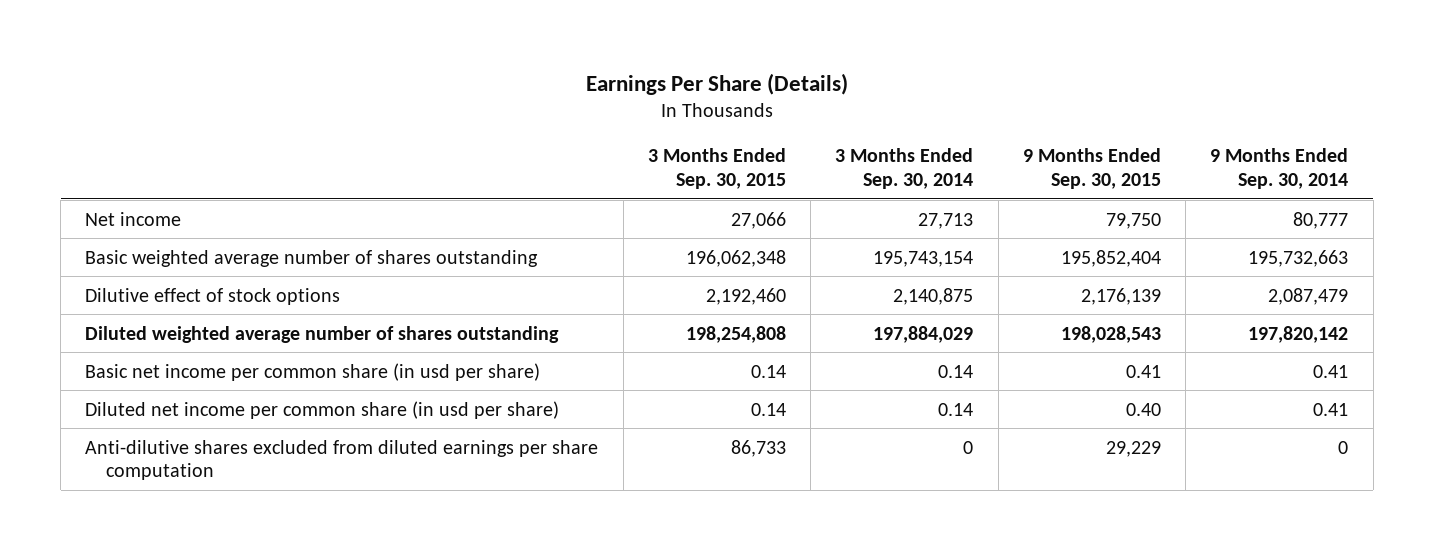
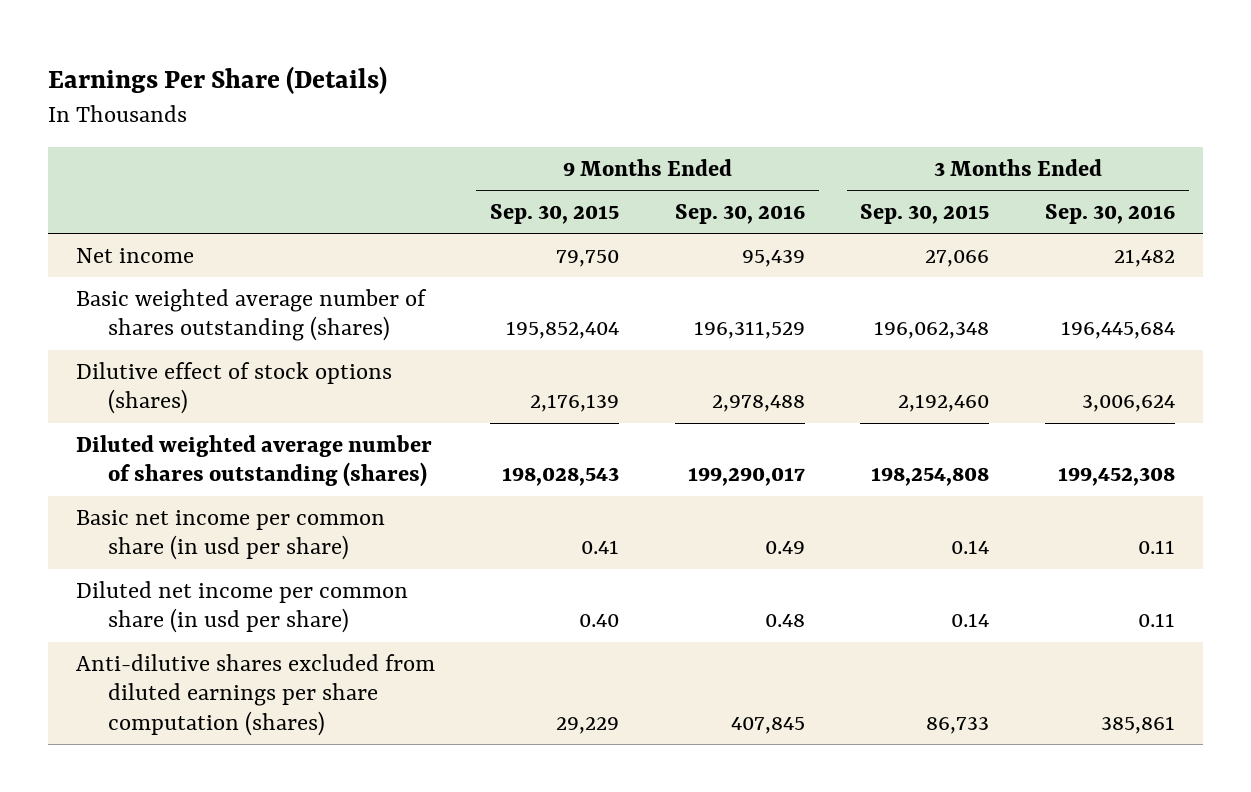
- | 3 Months Ended Sep. 30, 2015 | 3 Months Ended Sep. 30, 2014 | 9 Months Ended Sep. 30, 2015 | 9 Months Ended Sep. 30, 2014
+ | 9 Months Ended Sep. 30, 2015 | 9 Months Ended Sep. 30, 2016 | 3 Months Ended Sep. 30, 2015 | 3 Months Ended Sep. 30, 2016
- Basic weighted average number of shares outstanding | 196,062,348 | 195,743,154 | 195,852,404 | 195,732,663
- Dilutive effect of stock options | 2,192,460 | 2,140,875 | 2,176,139 | 2,087,479
- Diluted weighted average number of shares outstanding | 198,254,808 | 197,884,029 | 198,028,543 | 197,820,142
+ Basic weighted average number of shares outstanding (shares) | 195,852,404 | 196,311,529 | 196,062,348 | 196,445,684
+ Dilutive effect of stock options (shares) | 2,176,139 | 2,978,488 | 2,192,460 | 3,006,624
+ Diluted weighted average number of shares outstanding (shares) | 198,028,543 | 199,290,017 | 198,254,808 | 199,452,308
- Anti-dilutive shares excluded from diluted earnings per share computation | 86,733 | 0 | 29,229 | 0
+ Anti-dilutive shares excluded from diluted earnings per share computation (shares) | 29,229 | 407,845 | 86,733 | 385,861

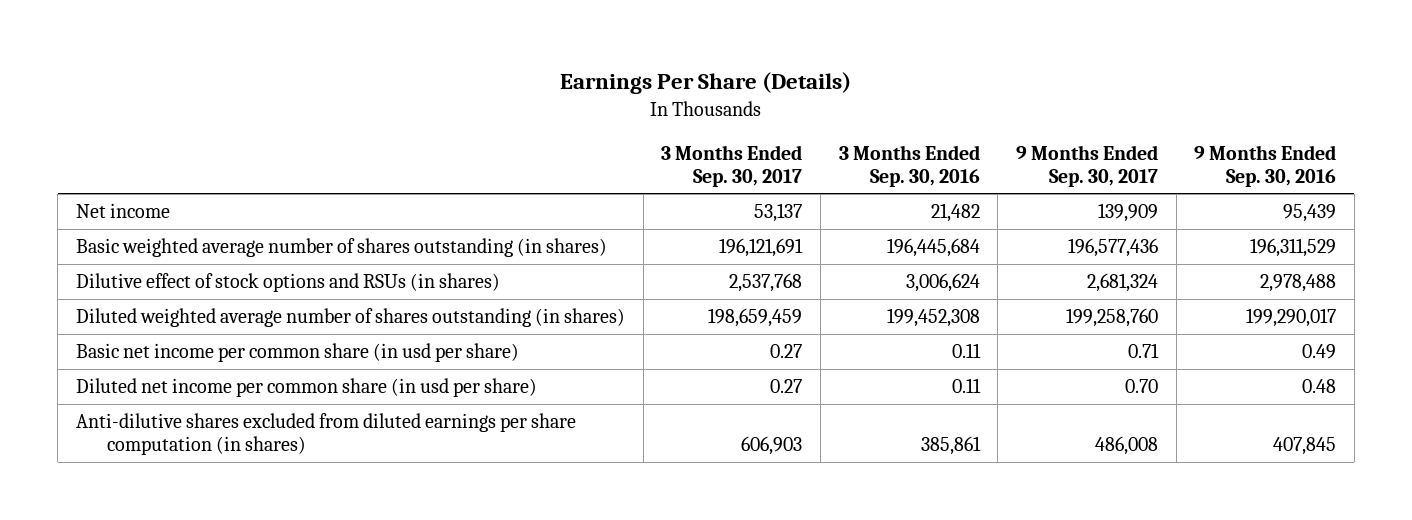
- | 9 Months Ended Sep. 30, 2015 | 9 Months Ended Sep. 30, 2016 | 3 Months Ended Sep. 30, 2015 | 3 Months Ended Sep. 30, 2016
+ | 3 Months Ended Sep. 30, 2017 | 3 Months Ended Sep. 30, 2016 | 9 Months Ended Sep. 30, 2017 | 9 Months Ended Sep. 30, 2016
- Basic weighted average number of shares outstanding (shares) | 195,852,404 | 196,311,529 | 196,062,348 | 196,445,684
- Dilutive effect of stock options (shares) | 2,176,139 | 2,978,488 | 2,192,460 | 3,006,624
- Diluted weighted average number of shares outstanding (shares) | 198,028,543 | 199,290,017 | 198,254,808 | 199,452,308
+ Basic weighted average number of shares outstanding (in shares) | 196,121,691 | 196,445,684 | 196,577,436 | 196,311,529
+ Dilutive effect of stock options and RSUs (in shares) | 2,537,768 | 3,006,624 | 2,681,324 | 2,978,488
+ Diluted weighted average number of shares outstanding (in shares) | 198,659,459 | 199,452,308 | 199,258,760 | 199,290,017
- Anti-dilutive shares excluded from diluted earnings per share computation (shares) | 29,229 | 407,845 | 86,733 | 385,861
+ Anti-dilutive shares excluded from diluted earnings per share computation (in shares) | 606,903 | 385,861 | 486,008 | 407,845

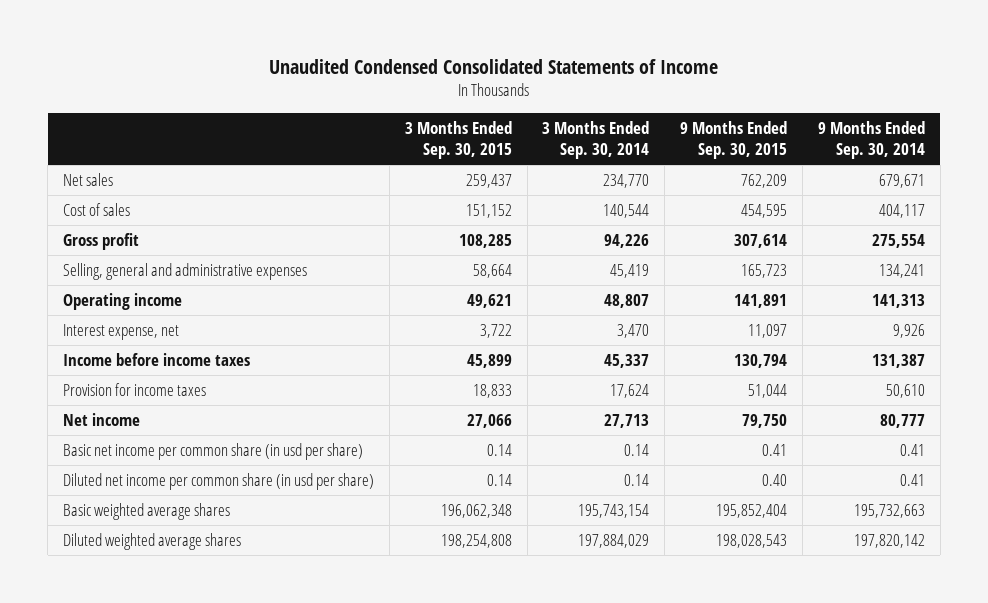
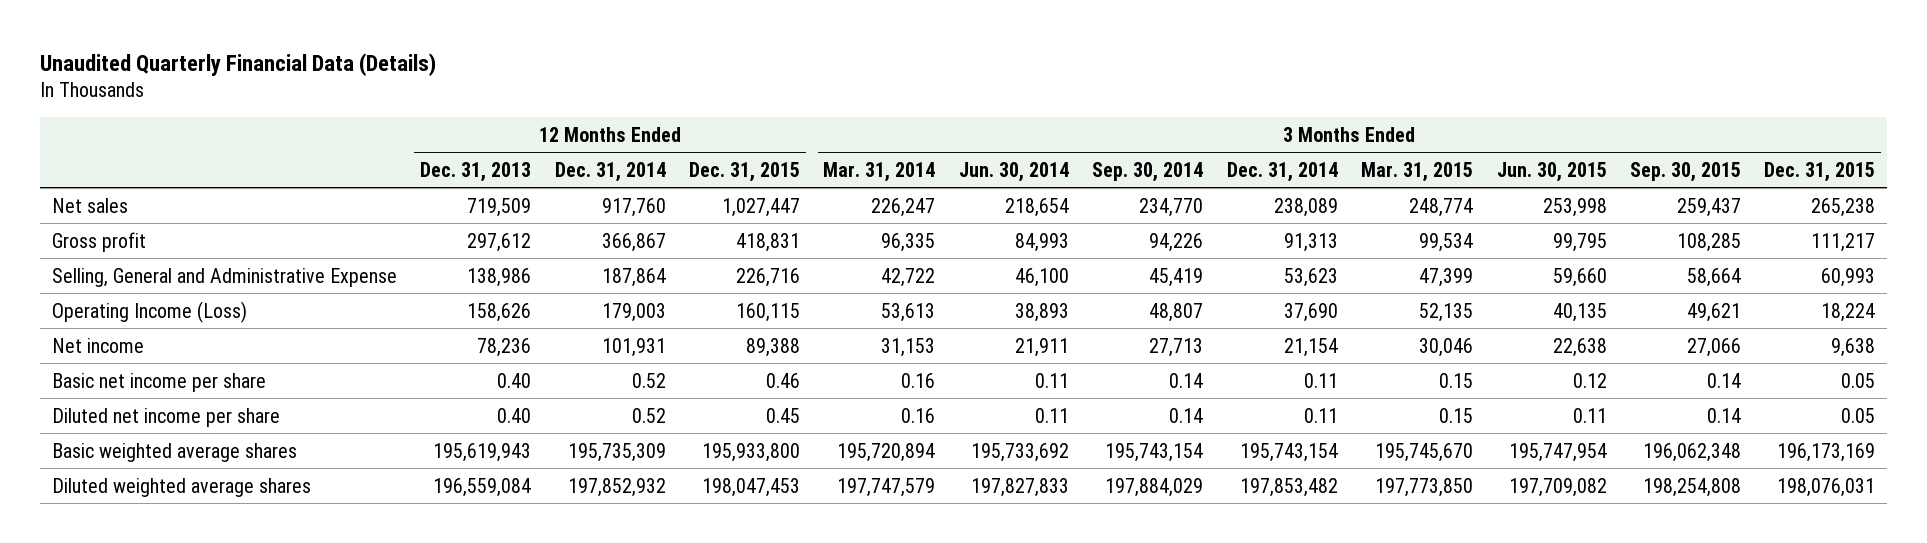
- Unaudited Condensed Consolidated Statements of Income
+ Unaudited Quarterly Financial Data (Details)
- | 3 Months Ended Sep. 30, 2015 | 3 Months Ended Sep. 30, 2014 | 9 Months Ended Sep. 30, 2015 | 9 Months Ended Sep. 30, 2014
+ | 12 Months Ended Dec. 31, 2013 | 12 Months Ended Dec. 31, 2014 | 12 Months Ended Dec. 31, 2015 | 3 Months Ended Mar. 31, 2014 | 3 Months Ended Jun. 30, 2014 | 3 Months Ended Sep. 30, 2014 | 3 Months Ended Dec. 31, 2014 | 3 Months Ended Mar. 31, 2015 | 3 Months Ended Jun. 30, 2015 | 3 Months Ended Sep. 30, 2015 | 3 Months Ended Dec. 31, 2015
- Cost of sales | 151,152 | 140,544 | 454,595 | 404,117
- Selling, general and administrative expenses | 58,664 | 45,419 | 165,723 | 134,241
- Operating income | 49,621 | 48,807 | 141,891 | 141,313
- Interest expense, net | 3,722 | 3,470 | 11,097 | 9,926
- Income before income taxes | 45,899 | 45,337 | 130,794 | 131,387
- Provision for income taxes | 18,833 | 17,624 | 51,044 | 50,610
+ Selling, General and Administrative Expense | 138,986 | 187,864 | 226,716 | 42,722 | 46,100 | 45,419 | 53,623 | 47,399 | 59,660 | 58,664 | 60,993
+ Operating Income (Loss) | 158,626 | 179,003 | 160,115 | 53,613 | 38,893 | 48,807 | 37,690 | 52,135 | 40,135 | 49,621 | 18,224
- Basic net income per common share (in usd per share) | 0.14 | 0.14 | 0.41 | 0.41
- Diluted net income per common share (in usd per share) | 0.14 | 0.14 | 0.40 | 0.41
+ Basic net income per share | 0.40 | 0.52 | 0.46 | 0.16 | 0.11 | 0.14 | 0.11 | 0.15 | 0.12 | 0.14 | 0.05
+ Diluted net income per share | 0.40 | 0.52 | 0.45 | 0.16 | 0.11 | 0.14 | 0.11 | 0.15 | 0.11 | 0.14 | 0.05

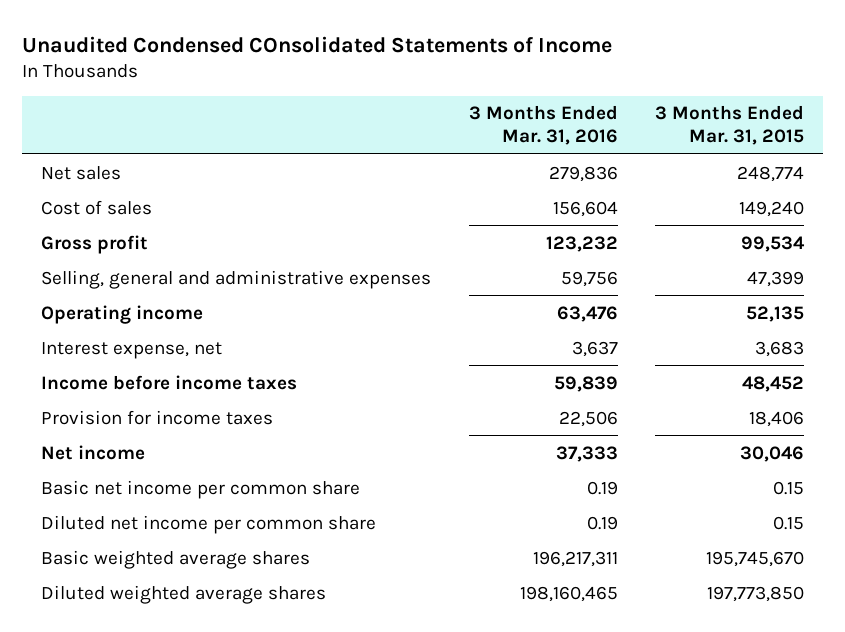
- Unaudited Quarterly Financial Data (Details)
+ Unaudited Condensed COnsolidated Statements of Income
- | 12 Months Ended Dec. 31, 2013 | 12 Months Ended Dec. 31, 2014 | 12 Months Ended Dec. 31, 2015 | 3 Months Ended Mar. 31, 2014 | 3 Months Ended Jun. 30, 2014 | 3 Months Ended Sep. 30, 2014 | 3 Months Ended Dec. 31, 2014 | 3 Months Ended Mar. 31, 2015 | 3 Months Ended Jun. 30, 2015 | 3 Months Ended Sep. 30, 2015 | 3 Months Ended Dec. 31, 2015
+ | 3 Months Ended Mar. 31, 2016 | 3 Months Ended Mar. 31, 2015
+ Cost of sales | 156,604 | 149,240
- Selling, General and Administrative Expense | 138,986 | 187,864 | 226,716 | 42,722 | 46,100 | 45,419 | 53,623 | 47,399 | 59,660 | 58,664 | 60,993
- Operating Income (Loss) | 158,626 | 179,003 | 160,115 | 53,613 | 38,893 | 48,807 | 37,690 | 52,135 | 40,135 | 49,621 | 18,224
+ Selling, general and administrative expenses | 59,756 | 47,399
+ Operating income | 63,476 | 52,135
+ Interest expense, net | 3,637 | 3,683
+ Income before income taxes | 59,839 | 48,452
+ Provision for income taxes | 22,506 | 18,406
- Basic net income per share | 0.40 | 0.52 | 0.46 | 0.16 | 0.11 | 0.14 | 0.11 | 0.15 | 0.12 | 0.14 | 0.05
- Diluted net income per share | 0.40 | 0.52 | 0.45 | 0.16 | 0.11 | 0.14 | 0.11 | 0.15 | 0.11 | 0.14 | 0.05
+ Basic net income per common share | 0.19 | 0.15
+ Diluted net income per common share | 0.19 | 0.15

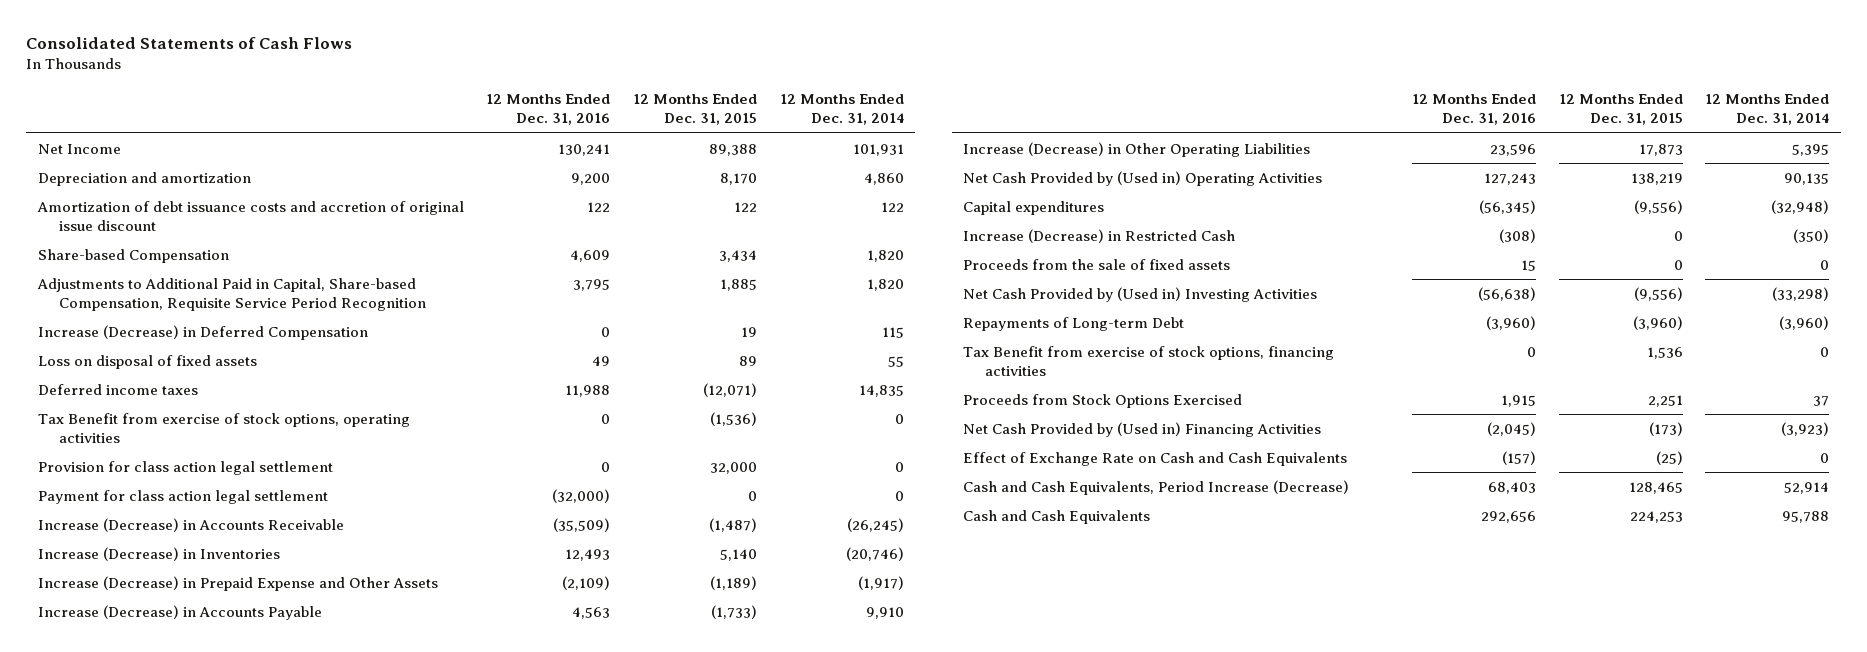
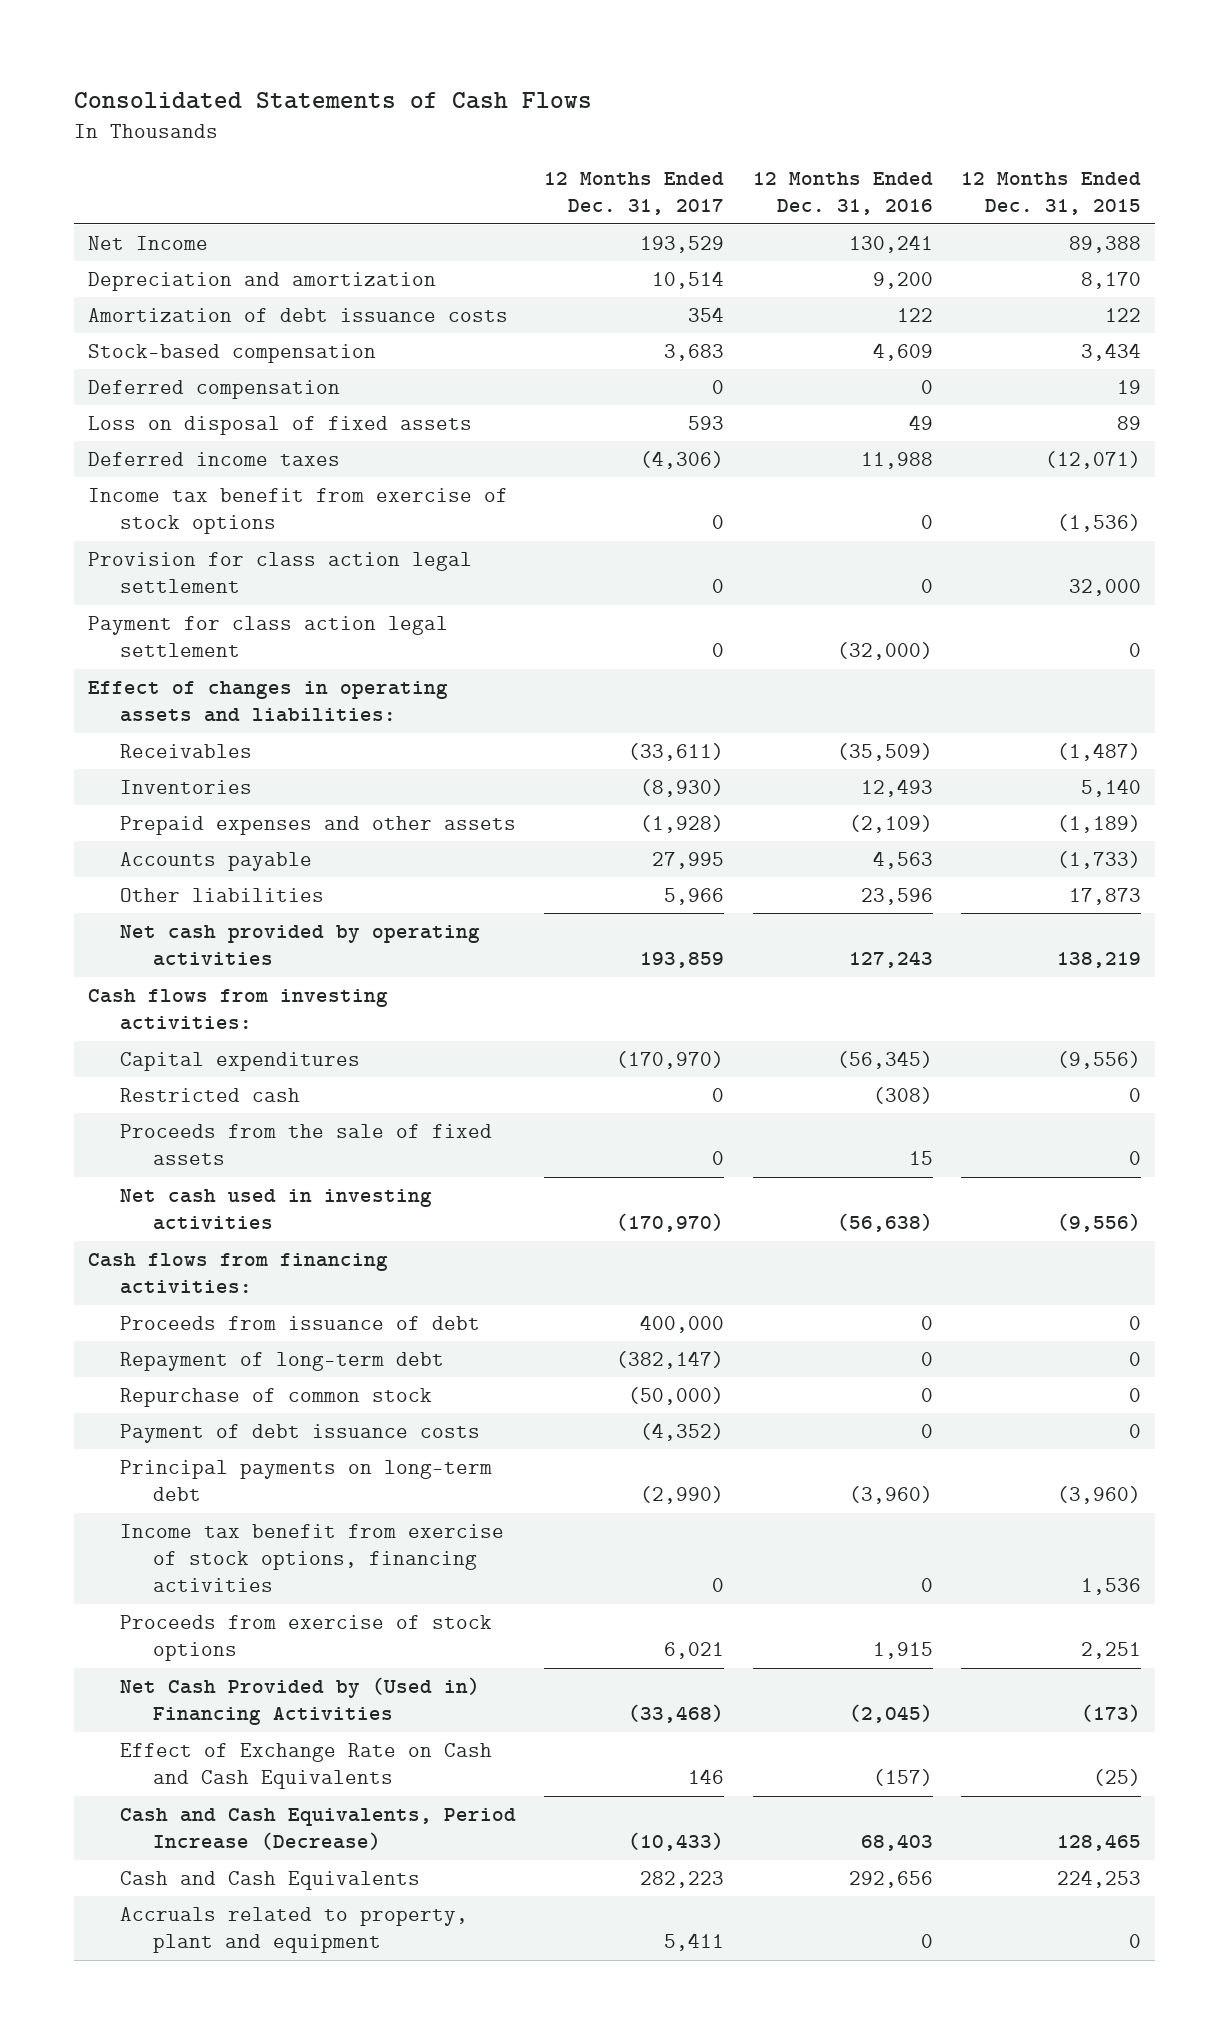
- | 12 Months Ended Dec. 31, 2016 | 12 Months Ended Dec. 31, 2015 | 12 Months Ended Dec. 31, 2014
+ | 12 Months Ended Dec. 31, 2017 | 12 Months Ended Dec. 31, 2016 | 12 Months Ended Dec. 31, 2015
- Amortization of debt issuance costs and accretion of original issue discount | 122 | 122 | 122
- Share-based Compensation | 4,609 | 3,434 | 1,820
- Adjustments to Additional Paid in Capital, Share-based Compensation, Requisite Service Period Recognition | 3,795 | 1,885 | 1,820
- Increase (Decrease) in Deferred Compensation | 0 | 19 | 115
+ Amortization of debt issuance costs | 354 | 122 | 122
+ Stock-based compensation | 3,683 | 4,609 | 3,434
+ Deferred compensation | 0 | 0 | 19
- Tax Benefit from exercise of stock options, operating activities | 0 | (1,536) | 0
+ Income tax benefit from exercise of stock options | 0 | 0 | (1,536)
- Increase (Decrease) in Accounts Receivable | (35,509) | (1,487) | (26,245)
- Increase (Decrease) in Inventories | 12,493 | 5,140 | (20,746)
- Increase (Decrease) in Prepaid Expense and Other Assets | (2,109) | (1,189) | (1,917)
- Increase (Decrease) in Accounts Payable | 4,563 | (1,733) | 9,910
- Increase (Decrease) in Other Operating Liabilities | 23,596 | 17,873 | 5,395
- Net Cash Provided by (Used in) Operating Activities | 127,243 | 138,219 | 90,135
+ Effect of changes in operating assets and liabilities:
+ Receivables | (33,611) | (35,509) | (1,487)
+ Inventories | (8,930) | 12,493 | 5,140
+ Prepaid expenses and other assets | (1,928) | (2,109) | (1,189)
+ Accounts payable | 27,995 | 4,563 | (1,733)
+ Other liabilities | 5,966 | 23,596 | 17,873
+ Net cash provided by operating activities | 193,859 | 127,243 | 138,219
+ Cash flows from investing activities:
- Increase (Decrease) in Restricted Cash | (308) | 0 | (350)
+ Restricted cash | 0 | (308) | 0
- Net Cash Provided by (Used in) Investing Activities | (56,638) | (9,556) | (33,298)
- Repayments of Long-term Debt | (3,960) | (3,960) | (3,960)
- Tax Benefit from exercise of stock options, financing activities | 0 | 1,536 | 0
- Proceeds from Stock Options Exercised | 1,915 | 2,251 | 37
+ Net cash used in investing activities | (170,970) | (56,638) | (9,556)
+ Cash flows from financing activities:
+ Proceeds from issuance of debt | 400,000 | 0 | 0
+ Repayment of long-term debt | (382,147) | 0 | 0
+ Repurchase of common stock | (50,000) | 0 | 0
+ Payment of debt issuance costs | (4,352) | 0 | 0
+ Principal payments on long-term debt | (2,990) | (3,960) | (3,960)
+ Income tax benefit from exercise of stock options, financing activities | 0 | 0 | 1,536
+ Proceeds from exercise of stock options | 6,021 | 1,915 | 2,251
+ Accruals related to property, plant and equipment | 5,411 | 0 | 0

